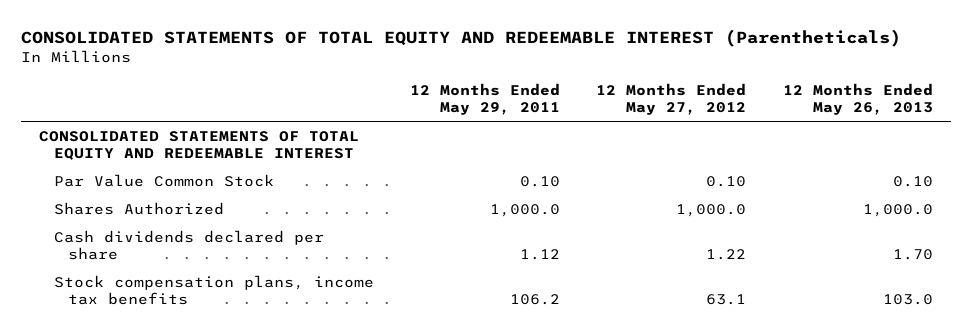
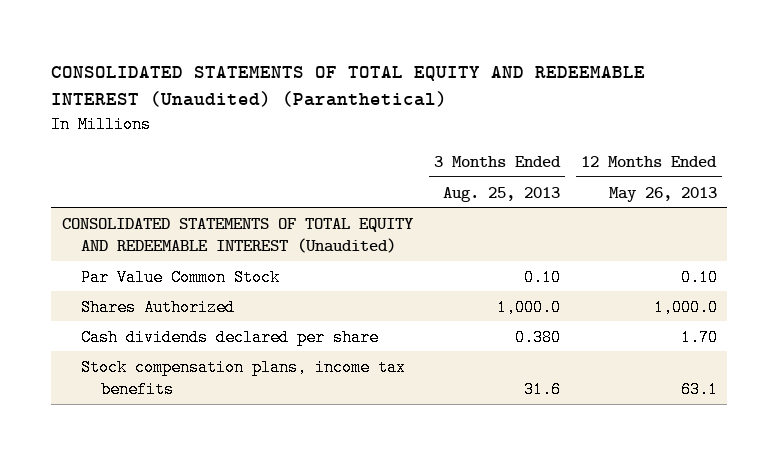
- CONSOLIDATED STATEMENTS OF TOTAL EQUITY AND REDEEMABLE INTEREST (Parentheticals)
+ CONSOLIDATED STATEMENTS OF TOTAL EQUITY AND REDEEMABLE INTEREST (Unaudited) (Paranthetical)
- | 12 Months Ended May 29, 2011 | 12 Months Ended May 27, 2012 | 12 Months Ended May 26, 2013
+ | 3 Months Ended Aug. 25, 2013 | 12 Months Ended May 26, 2013
- CONSOLIDATED STATEMENTS OF TOTAL EQUITY AND REDEEMABLE INTEREST
+ CONSOLIDATED STATEMENTS OF TOTAL EQUITY AND REDEEMABLE INTEREST (Unaudited)
- Stock compensation plans, income tax benefits | 106.2 | 63.1 | 103.0
+ Stock compensation plans, income tax benefits | 31.6 | 63.1

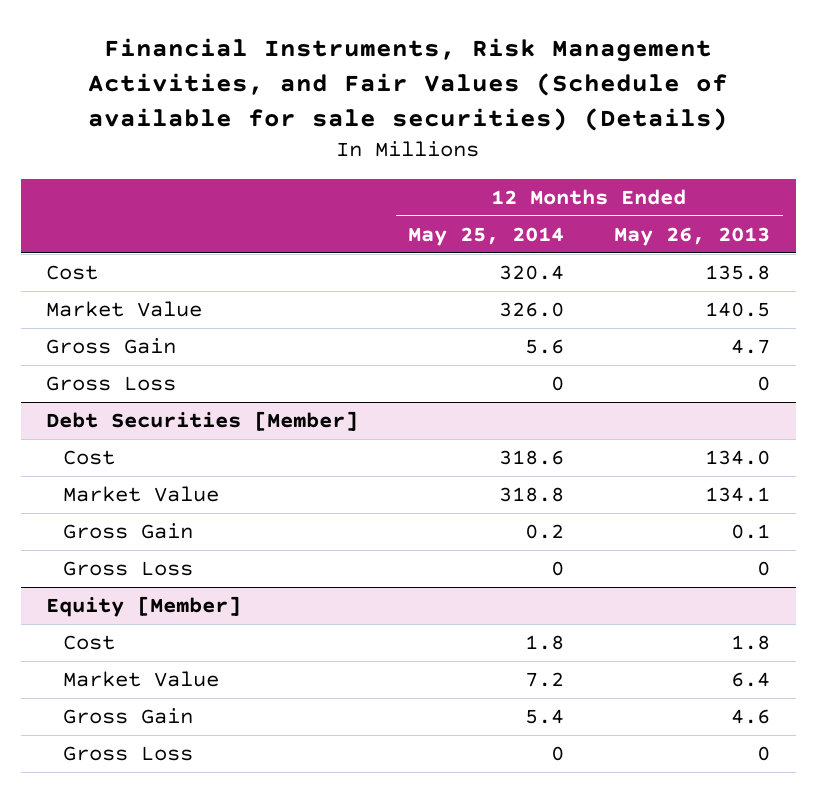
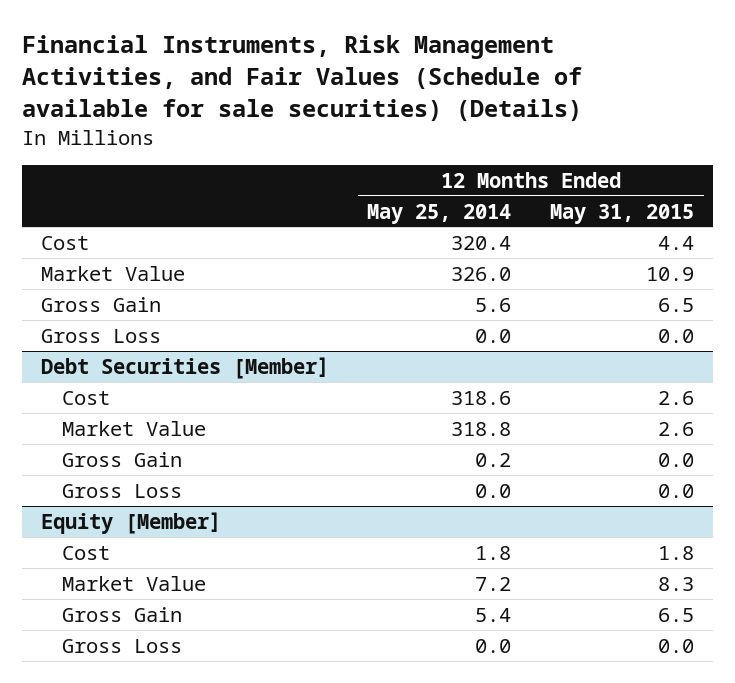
- | 12 Months Ended May 25, 2014 | 12 Months Ended May 26, 2013
+ | 12 Months Ended May 25, 2014 | 12 Months Ended May 31, 2015
- Gross Loss | 0 | 0
+ Gross Loss | 0.0 | 0.0
@ Debt Securities [Member]
- Gross Loss | 0 | 0
+ Gross Loss | 0.0 | 0.0
@ Equity [Member]
- Gross Loss | 0 | 0
+ Gross Loss | 0.0 | 0.0

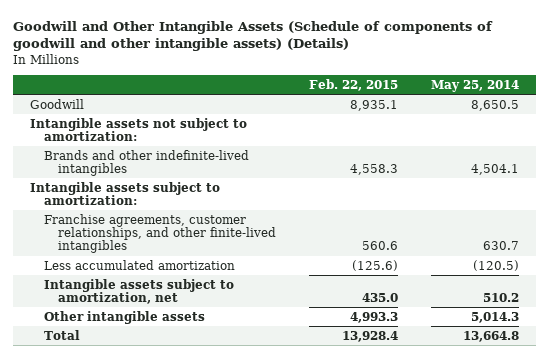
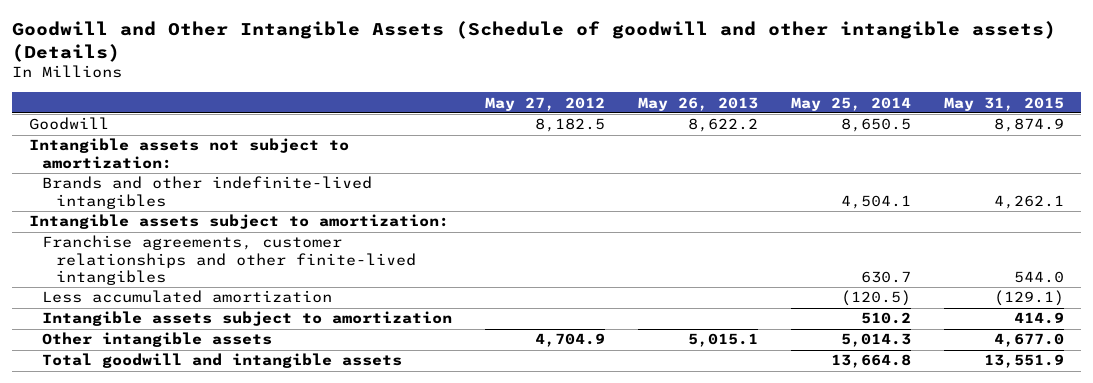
- Goodwill and Other Intangible Assets (Schedule of components of goodwill and other intangible assets) (Details)
+ Goodwill and Other Intangible Assets (Schedule of goodwill and other intangible assets) (Details)
- | Feb. 22, 2015 | May 25, 2014
+ | May 27, 2012 | May 26, 2013 | May 25, 2014 | May 31, 2015
- Franchise agreements, customer relationships, and other finite-lived intangibles | 560.6 | 630.7
+ Franchise agreements, customer relationships and other finite-lived intangibles | | | 630.7 | 544.0
- Intangible assets subject to amortization, net | 435.0 | 510.2
+ Intangible assets subject to amortization | | | 510.2 | 414.9
- Total | 13,928.4 | 13,664.8
+ Total goodwill and intangible assets | | | 13,664.8 | 13,551.9

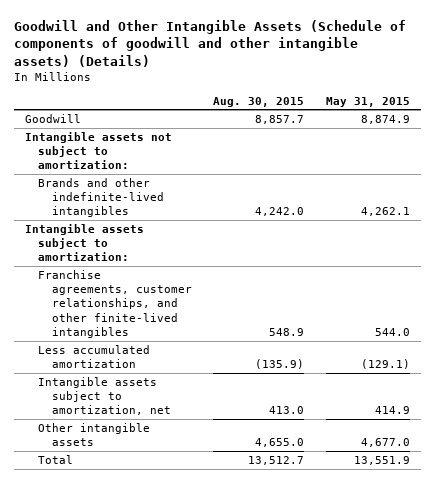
- Goodwill and Other Intangible Assets (Schedule of goodwill and other intangible assets) (Details)
+ Goodwill and Other Intangible Assets (Schedule of components of goodwill and other intangible assets) (Details)
- | May 27, 2012 | May 26, 2013 | May 25, 2014 | May 31, 2015
+ | Aug. 30, 2015 | May 31, 2015
- Franchise agreements, customer relationships and other finite-lived intangibles | | | 630.7 | 544.0
+ Franchise agreements, customer relationships, and other finite-lived intangibles | 548.9 | 544.0
- Intangible assets subject to amortization | | | 510.2 | 414.9
+ Intangible assets subject to amortization, net | 413.0 | 414.9
- Total goodwill and intangible assets | | | 13,664.8 | 13,551.9
+ Total | 13,512.7 | 13,551.9

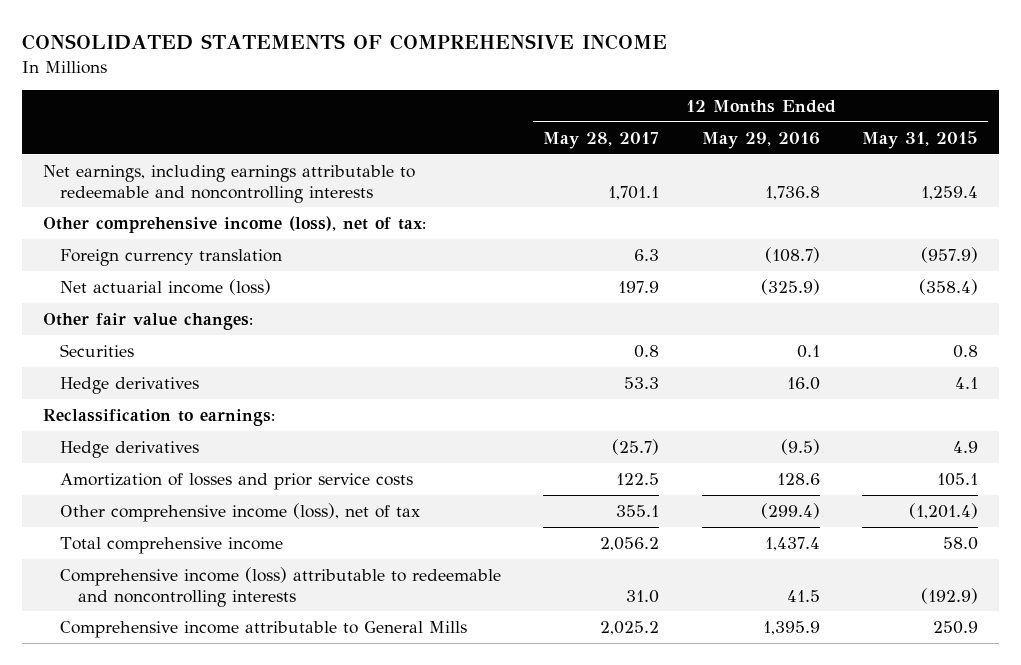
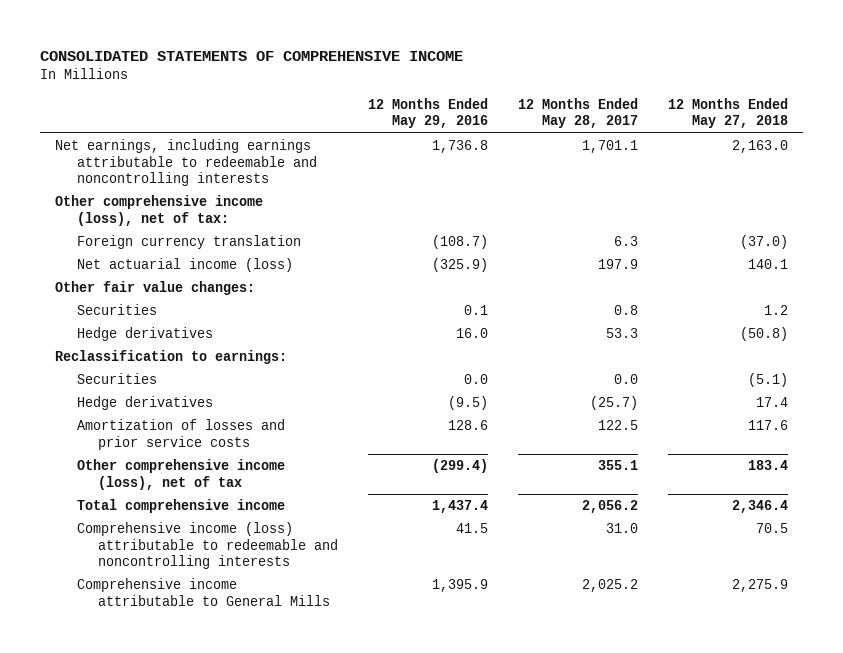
- | 12 Months Ended May 28, 2017 | 12 Months Ended May 29, 2016 | 12 Months Ended May 31, 2015
+ | 12 Months Ended May 29, 2016 | 12 Months Ended May 28, 2017 | 12 Months Ended May 27, 2018
+ Securities | 0.0 | 0.0 | (5.1)

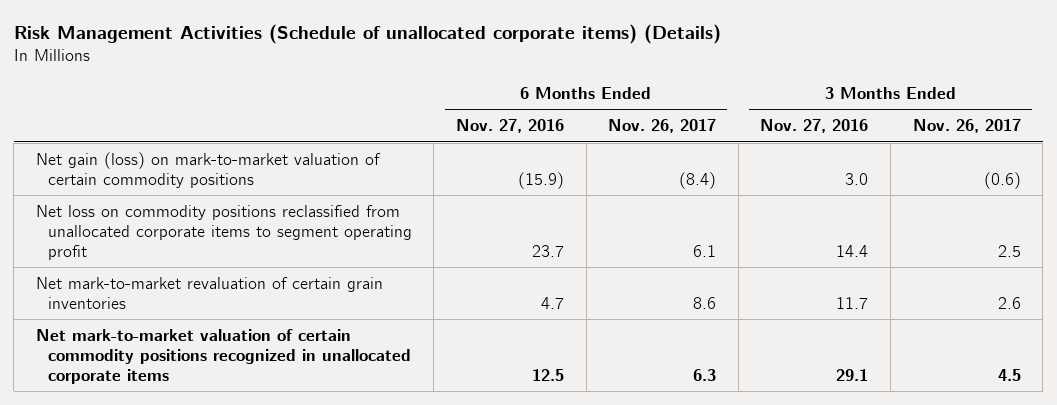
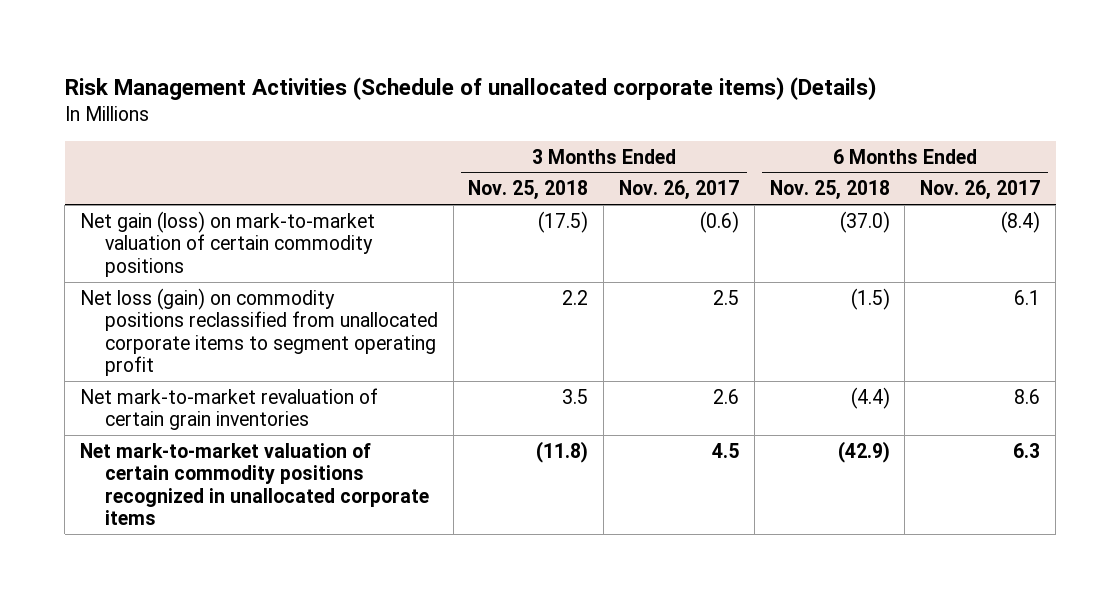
- | 6 Months Ended Nov. 27, 2016 | 6 Months Ended Nov. 26, 2017 | 3 Months Ended Nov. 27, 2016 | 3 Months Ended Nov. 26, 2017
+ | 3 Months Ended Nov. 25, 2018 | 3 Months Ended Nov. 26, 2017 | 6 Months Ended Nov. 25, 2018 | 6 Months Ended Nov. 26, 2017
- Net loss on commodity positions reclassified from unallocated corporate items to segment operating profit | 23.7 | 6.1 | 14.4 | 2.5
+ Net loss (gain) on commodity positions reclassified from unallocated corporate items to segment operating profit | 2.2 | 2.5 | (1.5) | 6.1

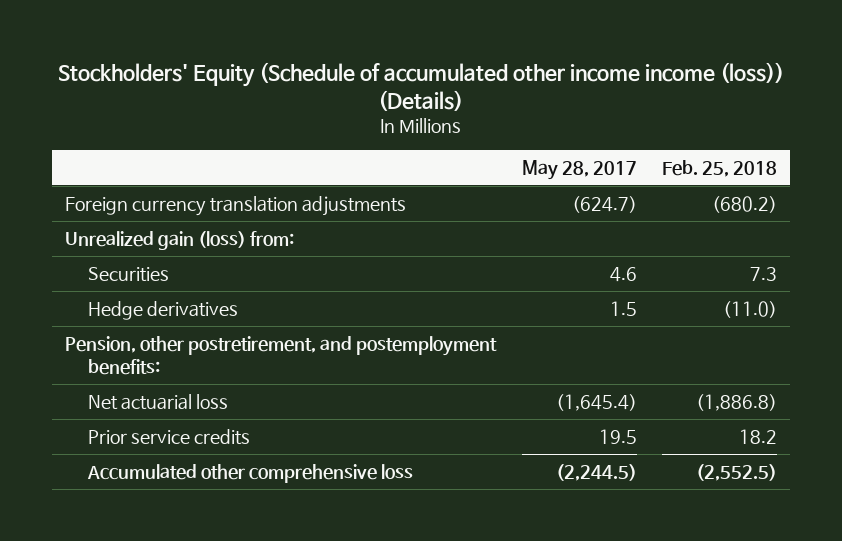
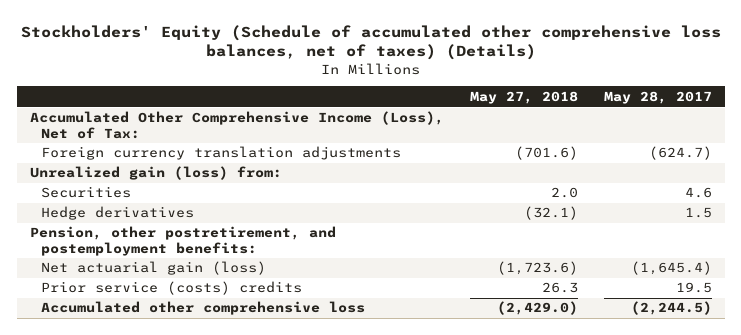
- Stockholders' Equity (Schedule of accumulated other income income (loss)) (Details)
+ Stockholders' Equity (Schedule of accumulated other comprehensive loss balances, net of taxes) (Details)
- | May 28, 2017 | Feb. 25, 2018
+ | May 27, 2018 | May 28, 2017
+ Accumulated Other Comprehensive Income (Loss), Net of Tax:
- Net actuarial loss | (1,645.4) | (1,886.8)
- Prior service credits | 19.5 | 18.2
+ Net actuarial gain (loss) | (1,723.6) | (1,645.4)
+ Prior service (costs) credits | 26.3 | 19.5

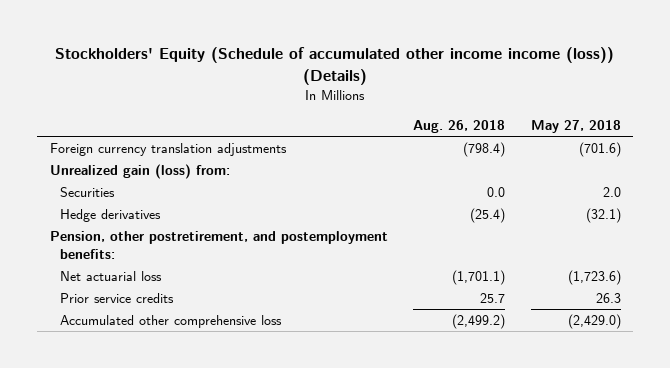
- Stockholders' Equity (Schedule of accumulated other comprehensive loss balances, net of taxes) (Details)
+ Stockholders' Equity (Schedule of accumulated other income income (loss)) (Details)
- | May 27, 2018 | May 28, 2017
+ | Aug. 26, 2018 | May 27, 2018
- Accumulated Other Comprehensive Income (Loss), Net of Tax:
- Net actuarial gain (loss) | (1,723.6) | (1,645.4)
- Prior service (costs) credits | 26.3 | 19.5
+ Net actuarial loss | (1,701.1) | (1,723.6)
+ Prior service credits | 25.7 | 26.3

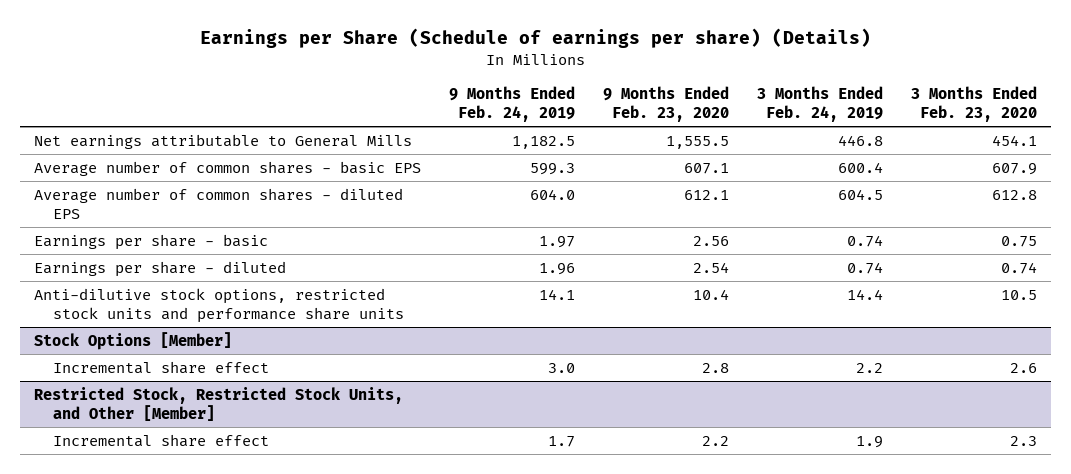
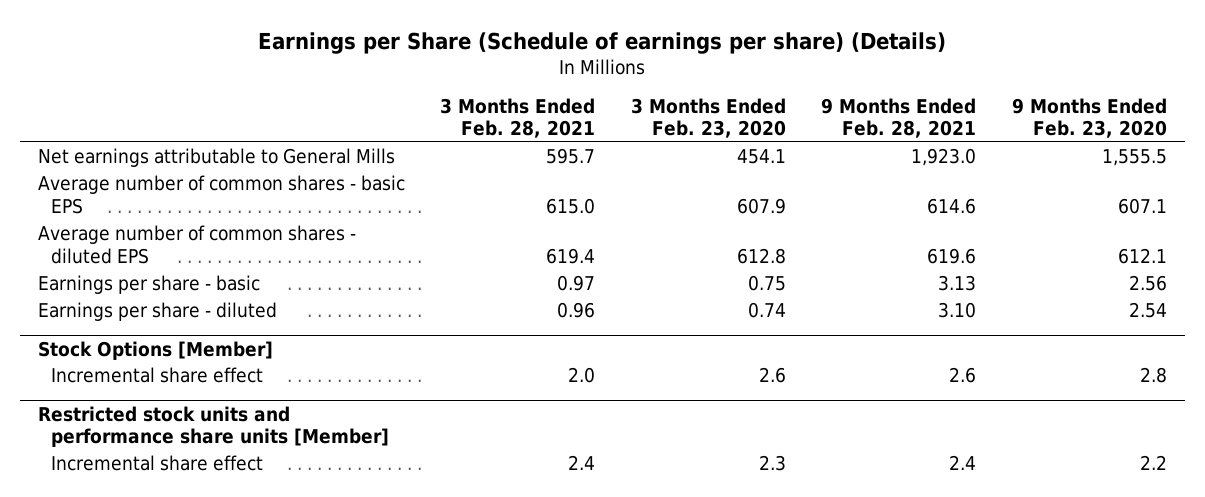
- | 9 Months Ended Feb. 24, 2019 | 9 Months Ended Feb. 23, 2020 | 3 Months Ended Feb. 24, 2019 | 3 Months Ended Feb. 23, 2020
+ | 3 Months Ended Feb. 28, 2021 | 3 Months Ended Feb. 23, 2020 | 9 Months Ended Feb. 28, 2021 | 9 Months Ended Feb. 23, 2020
- Anti-dilutive stock options, restricted stock units and performance share units | 14.1 | 10.4 | 14.4 | 10.5
- Restricted Stock, Restricted Stock Units, and Other [Member]
+ Restricted stock units and performance share units [Member]

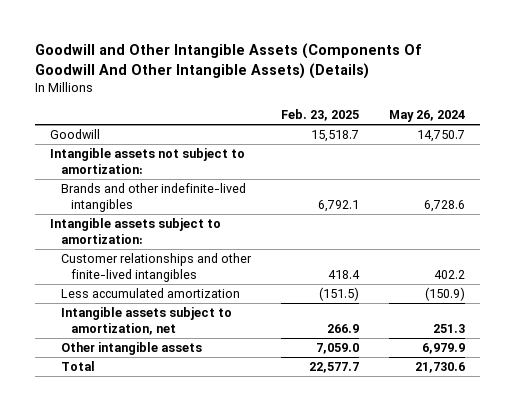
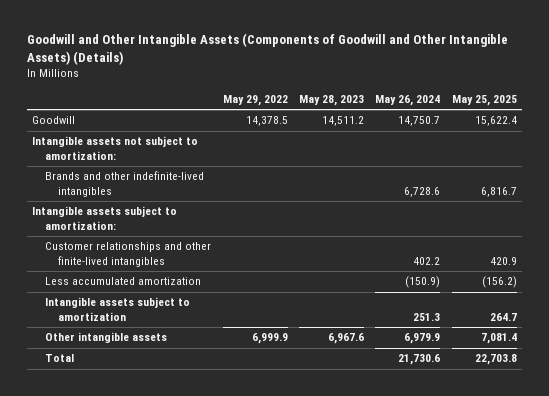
- Goodwill and Other Intangible Assets (Components Of Goodwill And Other Intangible Assets) (Details)
+ Goodwill and Other Intangible Assets (Components of Goodwill and Other Intangible Assets) (Details)
- | Feb. 23, 2025 | May 26, 2024
+ | May 29, 2022 | May 28, 2023 | May 26, 2024 | May 25, 2025
- Intangible assets subject to amortization, net | 266.9 | 251.3
+ Intangible assets subject to amortization | | | 251.3 | 264.7

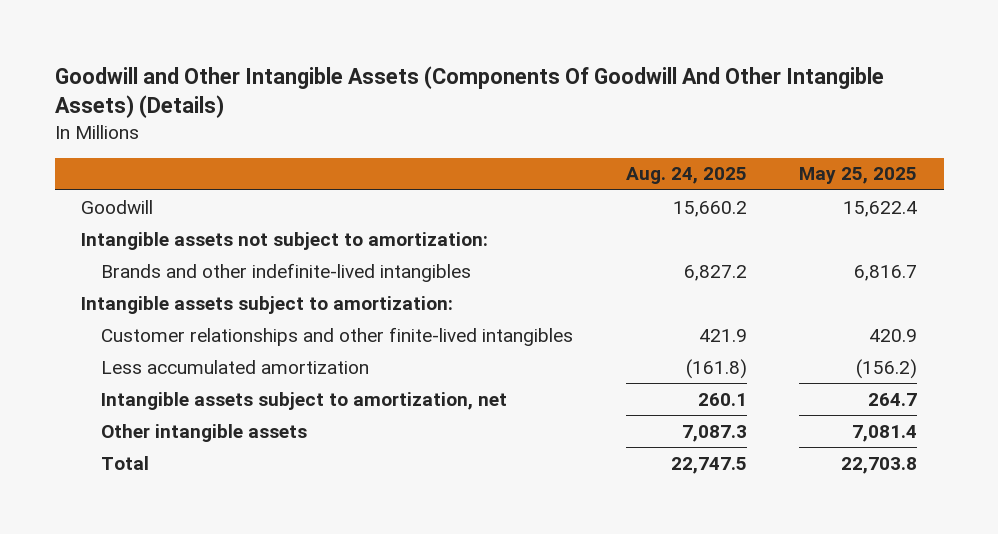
- Goodwill and Other Intangible Assets (Components of Goodwill and Other Intangible Assets) (Details)
+ Goodwill and Other Intangible Assets (Components Of Goodwill And Other Intangible Assets) (Details)
- | May 29, 2022 | May 28, 2023 | May 26, 2024 | May 25, 2025
+ | Aug. 24, 2025 | May 25, 2025
- Intangible assets subject to amortization | | | 251.3 | 264.7
+ Intangible assets subject to amortization, net | 260.1 | 264.7

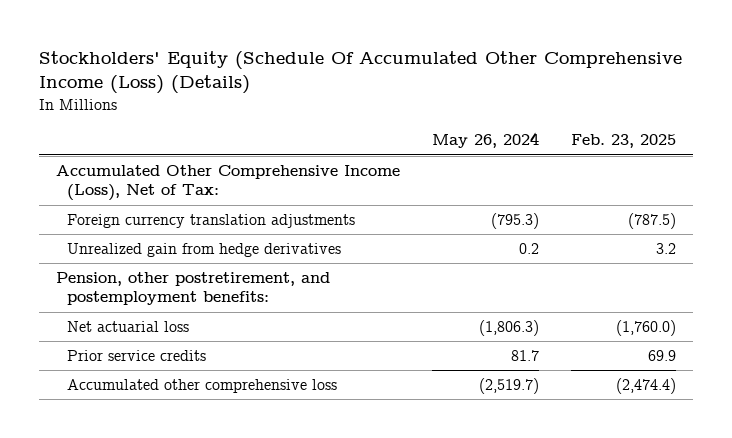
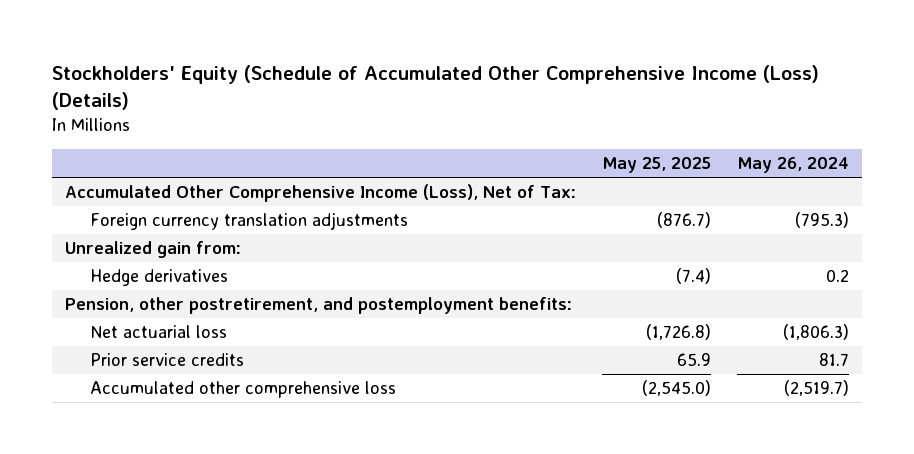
- Stockholders' Equity (Schedule Of Accumulated Other Comprehensive Income (Loss) (Details)
+ Stockholders' Equity (Schedule of Accumulated Other Comprehensive Income (Loss) (Details)
- | May 26, 2024 | Feb. 23, 2025
+ | May 25, 2025 | May 26, 2024
- Unrealized gain from hedge derivatives | 0.2 | 3.2
+ Unrealized gain from:
+ Hedge derivatives | (7.4) | 0.2

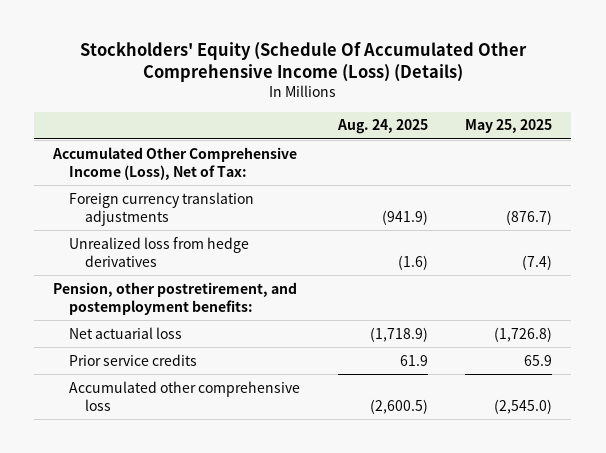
- Stockholders' Equity (Schedule of Accumulated Other Comprehensive Income (Loss) (Details)
+ Stockholders' Equity (Schedule Of Accumulated Other Comprehensive Income (Loss) (Details)
- | May 25, 2025 | May 26, 2024
+ | Aug. 24, 2025 | May 25, 2025
- Unrealized gain from:
- Hedge derivatives | (7.4) | 0.2
+ Unrealized loss from hedge derivatives | (1.6) | (7.4)

